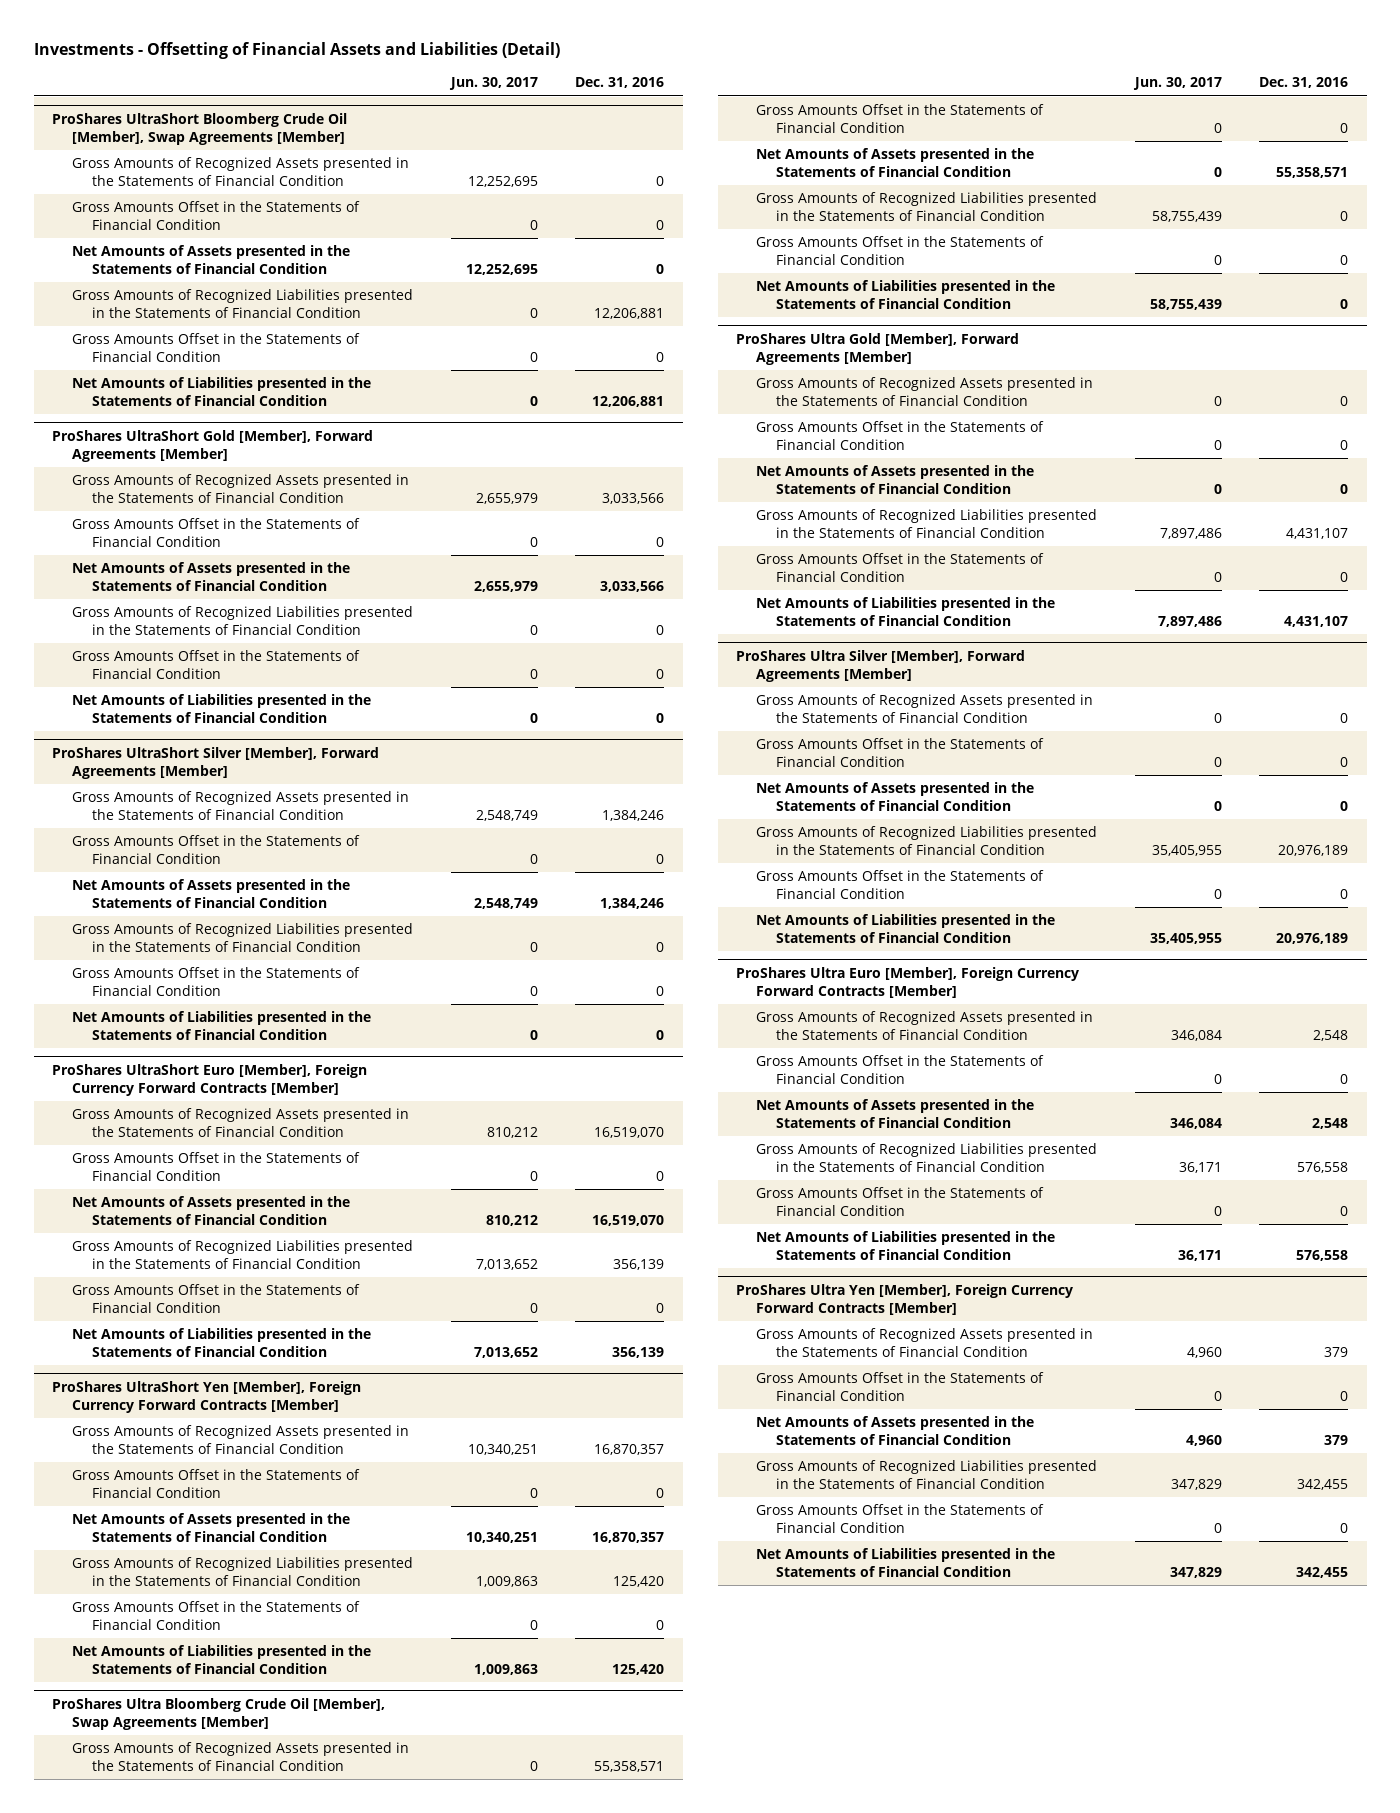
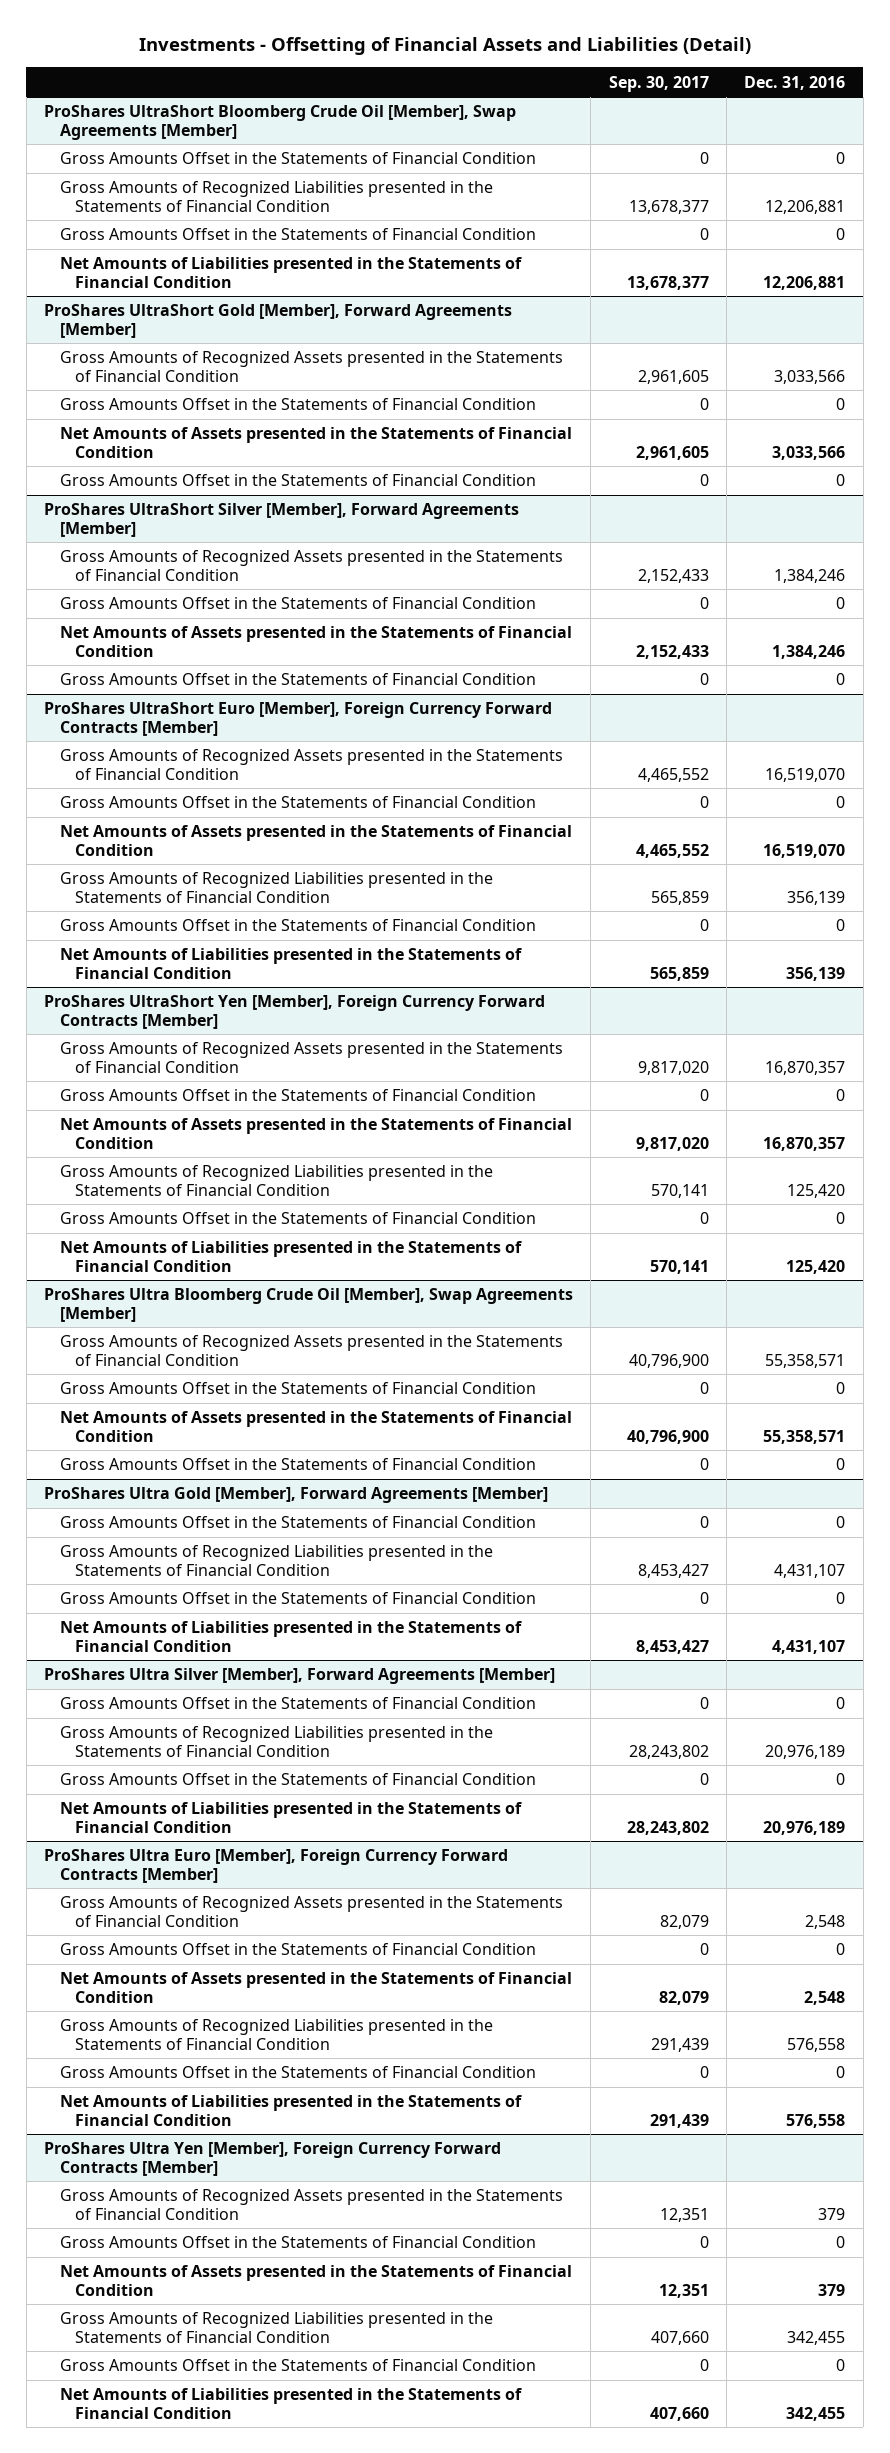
- | Jun. 30, 2017 | Dec. 31, 2016
+ | Sep. 30, 2017 | Dec. 31, 2016
@ ProShares UltraShort Bloomberg Crude Oil [Member], Swap Agreements [Member]
- Gross Amounts of Recognized Assets presented in the Statements of Financial Condition | 12,252,695 | 0
- Net Amounts of Assets presented in the Statements of Financial Condition | 12,252,695 | 0
@ ProShares UltraShort Gold [Member], Forward Agreements [Member]
- Gross Amounts of Recognized Liabilities presented in the Statements of Financial Condition | 0 | 0
- Net Amounts of Liabilities presented in the Statements of Financial Condition | 0 | 0
@ ProShares UltraShort Silver [Member], Forward Agreements [Member]
- Gross Amounts of Recognized Liabilities presented in the Statements of Financial Condition | 0 | 0
- Net Amounts of Liabilities presented in the Statements of Financial Condition | 0 | 0
@ ProShares Ultra Bloomberg Crude Oil [Member], Swap Agreements [Member]
- Gross Amounts of Recognized Liabilities presented in the Statements of Financial Condition | 58,755,439 | 0
- Net Amounts of Liabilities presented in the Statements of Financial Condition | 58,755,439 | 0
@ ProShares Ultra Gold [Member], Forward Agreements [Member]
- Gross Amounts of Recognized Assets presented in the Statements of Financial Condition | 0 | 0
- Net Amounts of Assets presented in the Statements of Financial Condition | 0 | 0
@ ProShares Ultra Silver [Member], Forward Agreements [Member]
- Gross Amounts of Recognized Assets presented in the Statements of Financial Condition | 0 | 0
- Net Amounts of Assets presented in the Statements of Financial Condition | 0 | 0

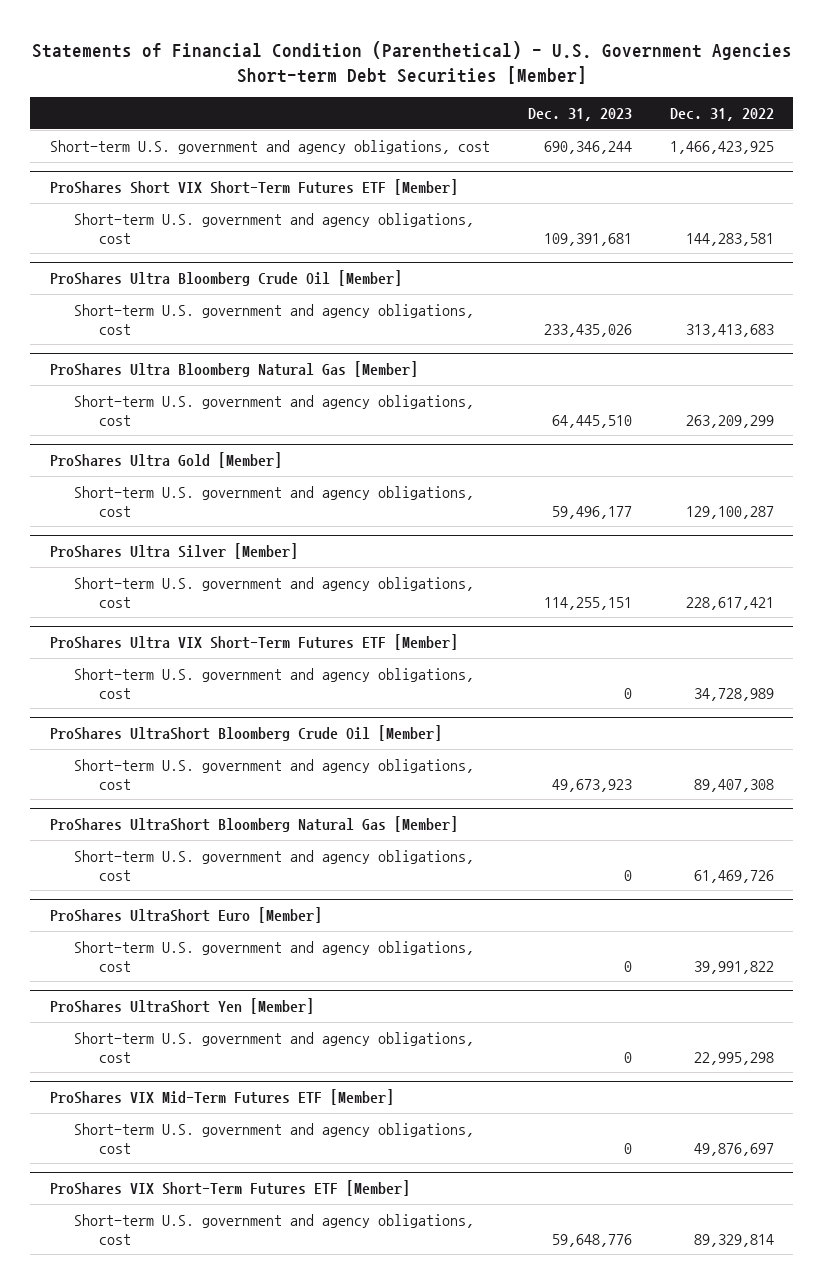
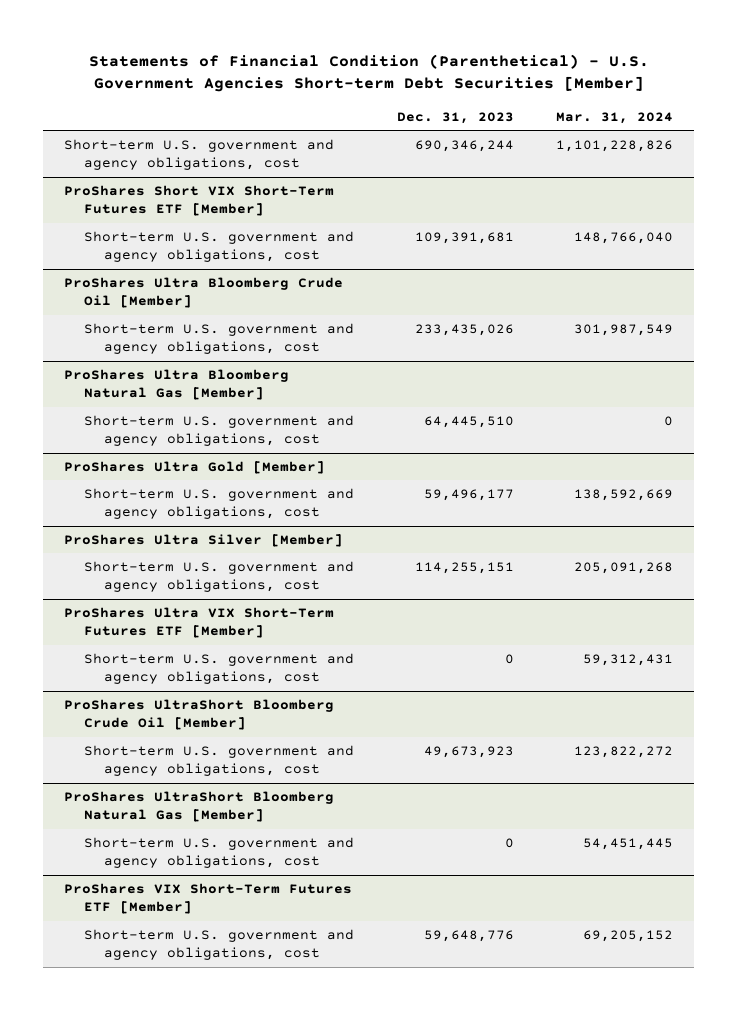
- | Dec. 31, 2023 | Dec. 31, 2022
+ | Dec. 31, 2023 | Mar. 31, 2024
- ProShares UltraShort Euro [Member]
- Short-term U.S. government and agency obligations, cost | 0 | 39,991,822
- ProShares UltraShort Yen [Member]
- Short-term U.S. government and agency obligations, cost | 0 | 22,995,298
- ProShares VIX Mid-Term Futures ETF [Member]
- Short-term U.S. government and agency obligations, cost | 0 | 49,876,697

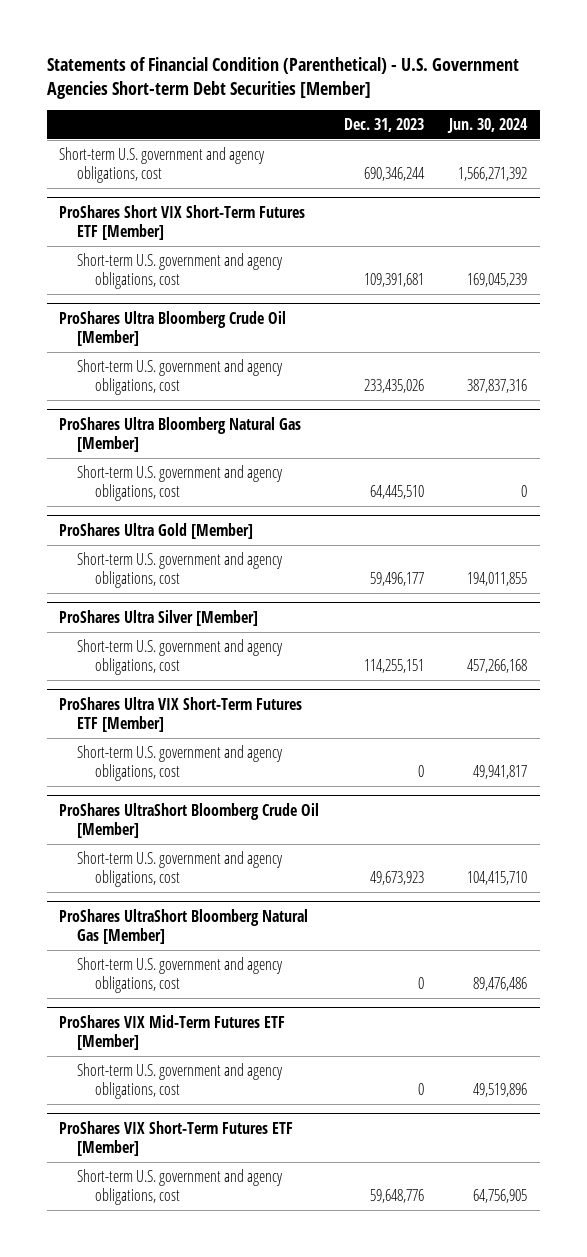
- | Dec. 31, 2023 | Mar. 31, 2024
+ | Dec. 31, 2023 | Jun. 30, 2024
+ ProShares VIX Mid-Term Futures ETF [Member]
+ Short-term U.S. government and agency obligations, cost | 0 | 49,519,896

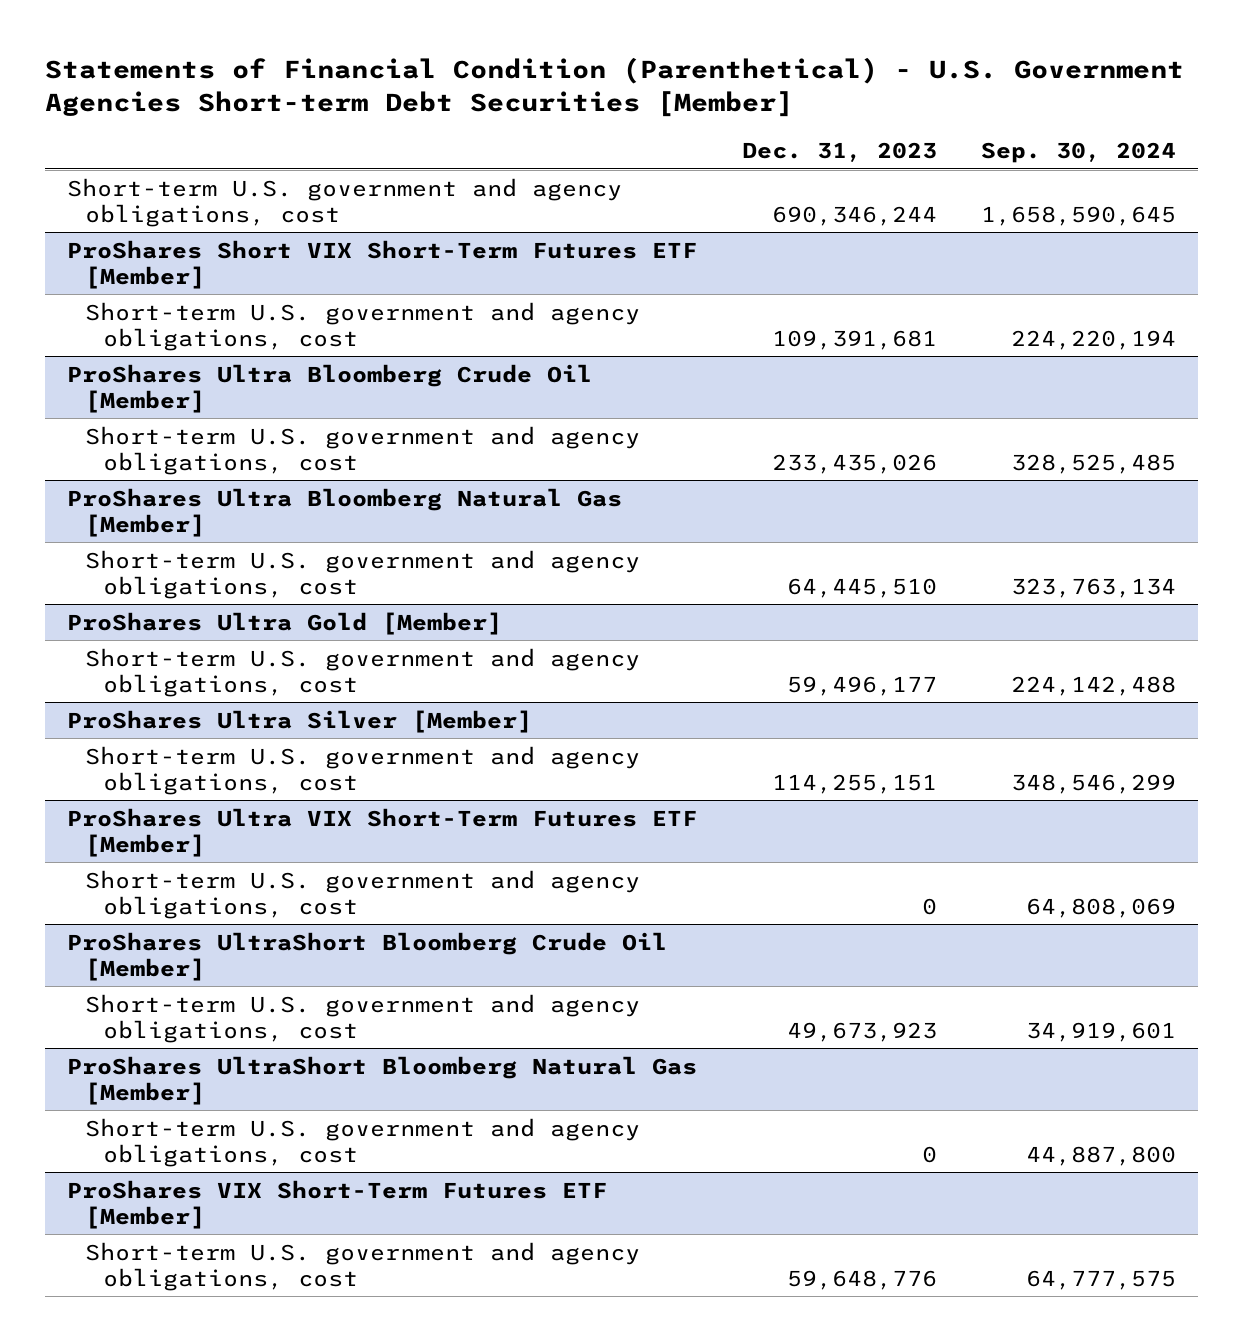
- | Dec. 31, 2023 | Jun. 30, 2024
+ | Dec. 31, 2023 | Sep. 30, 2024
- ProShares VIX Mid-Term Futures ETF [Member]
- Short-term U.S. government and agency obligations, cost | 0 | 49,519,896

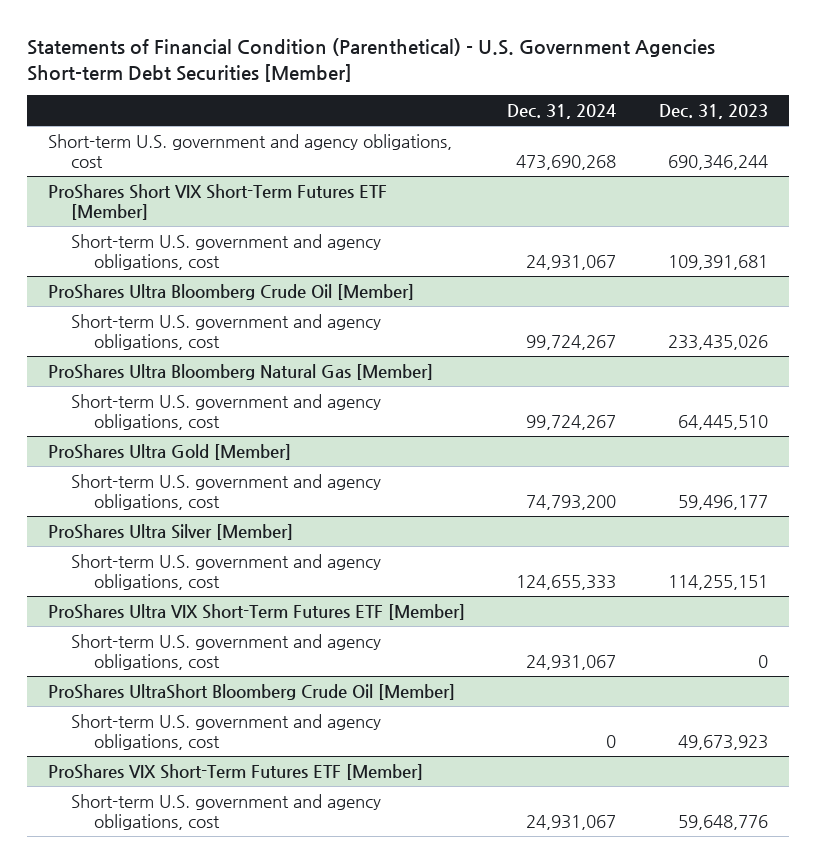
- | Dec. 31, 2023 | Sep. 30, 2024
+ | Dec. 31, 2024 | Dec. 31, 2023
- ProShares UltraShort Bloomberg Natural Gas [Member]
- Short-term U.S. government and agency obligations, cost | 0 | 44,887,800

